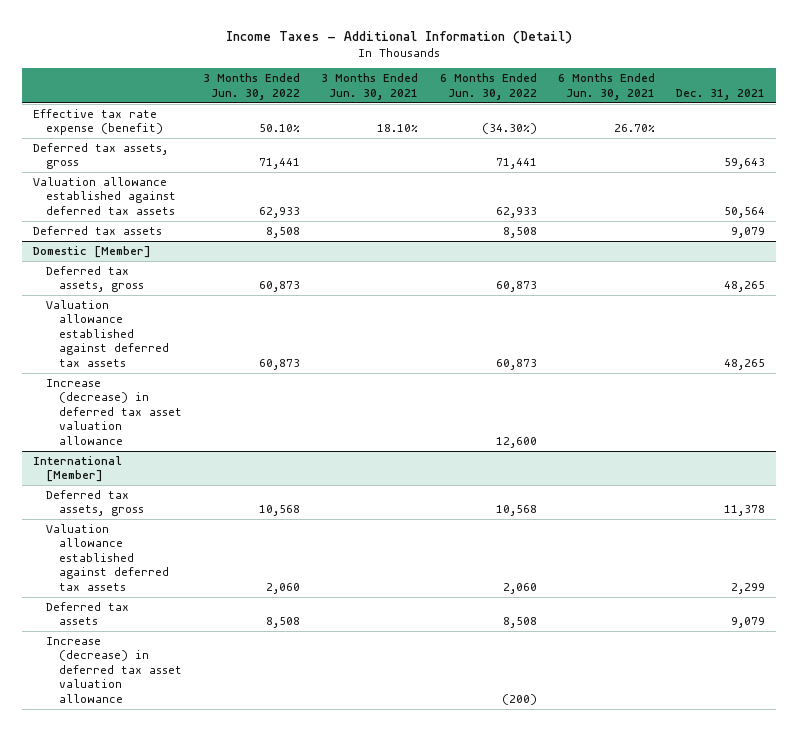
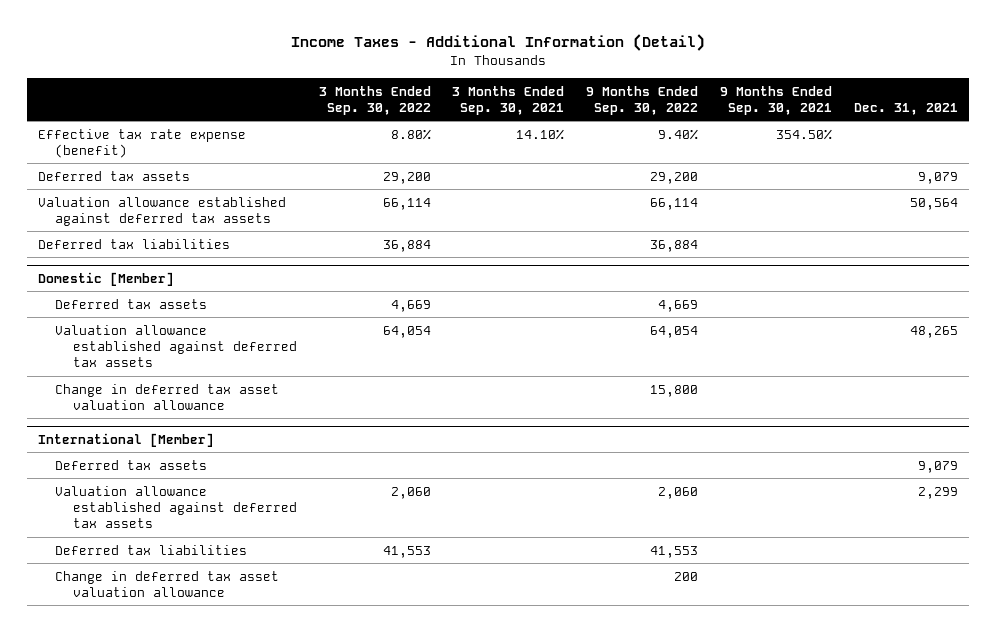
- | 3 Months Ended Jun. 30, 2022 | 3 Months Ended Jun. 30, 2021 | 6 Months Ended Jun. 30, 2022 | 6 Months Ended Jun. 30, 2021 | Dec. 31, 2021
+ | 3 Months Ended Sep. 30, 2022 | 3 Months Ended Sep. 30, 2021 | 9 Months Ended Sep. 30, 2022 | 9 Months Ended Sep. 30, 2021 | Dec. 31, 2021
- Deferred tax assets, gross | 71,441 | | 71,441 | | 59,643
moved down: Valuation allowance established against deferred tax assets | 66,114 | | 66,114 | | 50,564
+ Deferred tax liabilities | 36,884 | | 36,884 | |
@ Domestic [Member]
- Deferred tax assets, gross | 60,873 | | 60,873 | | 48,265
+ Deferred tax assets | 4,669 | | 4,669 | |
- Increase (decrease) in deferred tax asset valuation allowance | | | 12,600 | |
+ Change in deferred tax asset valuation allowance | | | 15,800 | |
@ International [Member]
- Deferred tax assets, gross | 10,568 | | 10,568 | | 11,378
- Increase (decrease) in deferred tax asset valuation allowance | | | (200) | |
moved down: Valuation allowance established against deferred tax assets | 2,060 | | 2,060 | | 2,299
+ Deferred tax liabilities | 41,553 | | 41,553 | |
+ Change in deferred tax asset valuation allowance | | | 200 | |

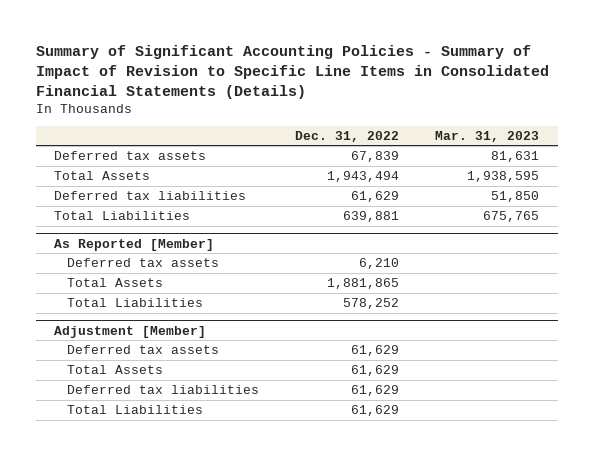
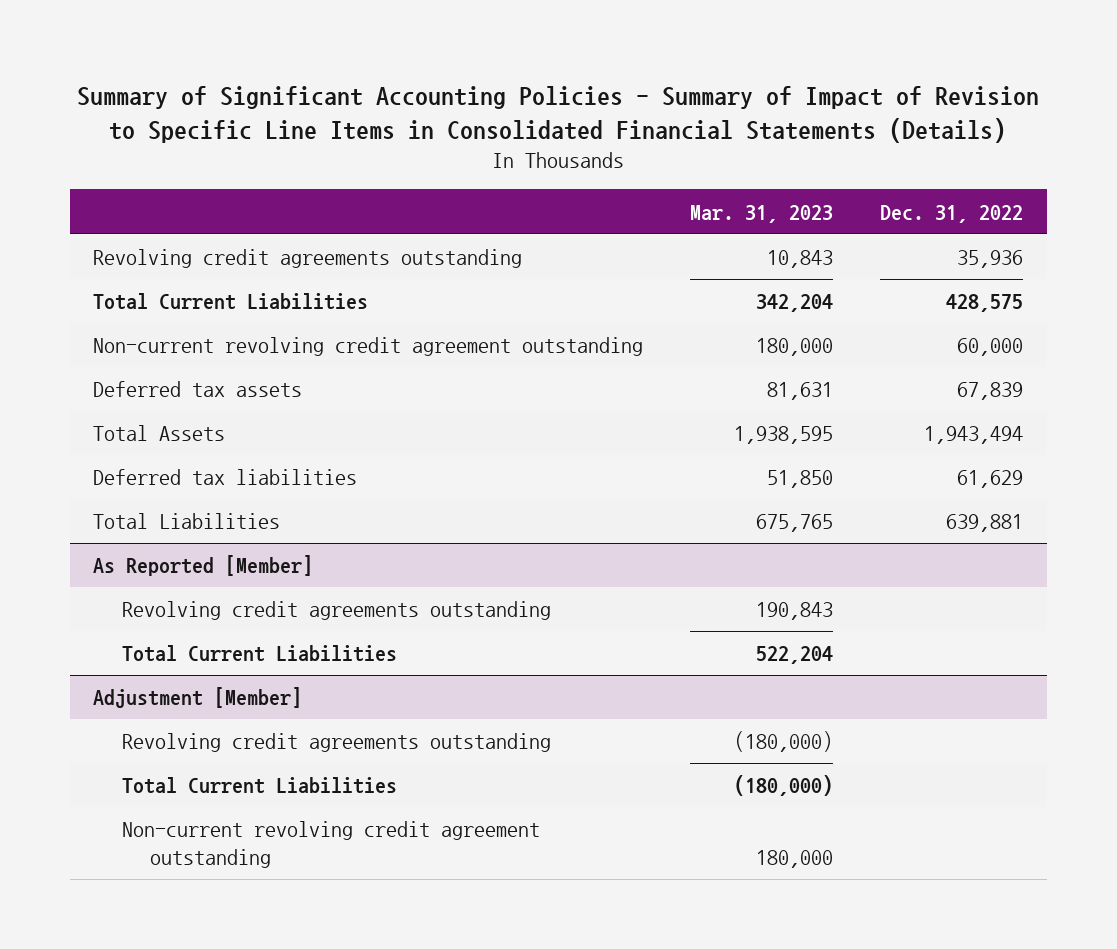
- | Dec. 31, 2022 | Mar. 31, 2023
+ | Mar. 31, 2023 | Dec. 31, 2022
+ Revolving credit agreements outstanding | 10,843 | 35,936
+ Total Current Liabilities | 342,204 | 428,575
+ Non-current revolving credit agreement outstanding | 180,000 | 60,000
@ As Reported [Member]
- Deferred tax assets | 6,210 |
- Total Assets | 1,881,865 |
- Total Liabilities | 578,252 |
+ Revolving credit agreements outstanding | 190,843 |
+ Total Current Liabilities | 522,204 |
@ Adjustment [Member]
- Deferred tax assets | 61,629 |
- Total Assets | 61,629 |
- Deferred tax liabilities | 61,629 |
- Total Liabilities | 61,629 |
+ Revolving credit agreements outstanding | (180,000) |
+ Total Current Liabilities | (180,000) |
+ Non-current revolving credit agreement outstanding | 180,000 |

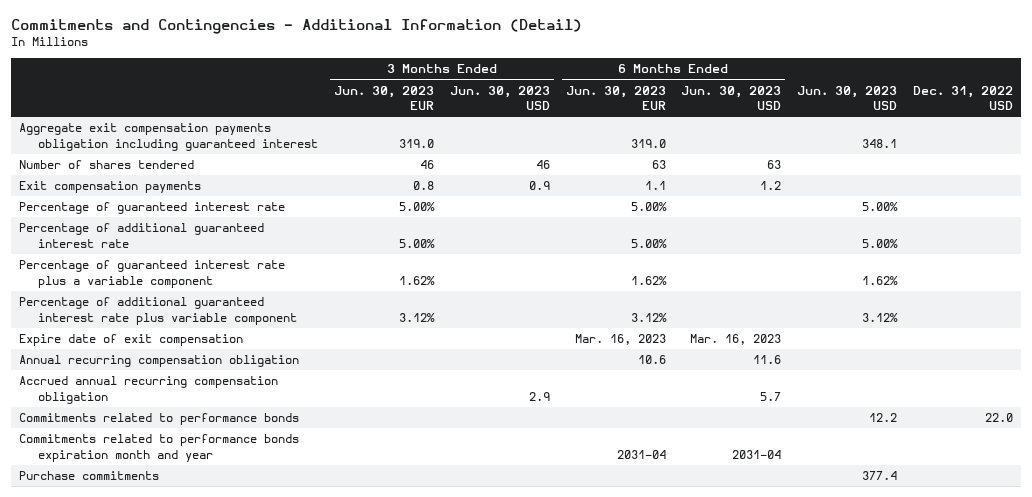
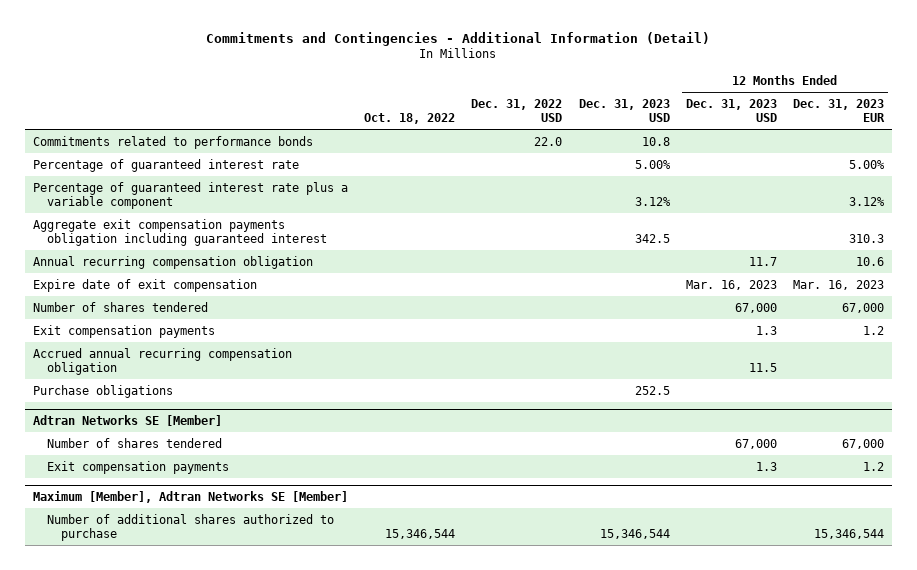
- | 3 Months Ended Jun. 30, 2023 EUR | 3 Months Ended Jun. 30, 2023 USD | 6 Months Ended Jun. 30, 2023 EUR | 6 Months Ended Jun. 30, 2023 USD | Jun. 30, 2023 USD | Dec. 31, 2022 USD
+ | Oct. 18, 2022 | Dec. 31, 2022 USD | Dec. 31, 2023 USD | 12 Months Ended Dec. 31, 2023 USD | 12 Months Ended Dec. 31, 2023 EUR
moved up: Commitments related to performance bonds | | 22.0 | 10.8 | |
- Percentage of additional guaranteed interest rate | 5.00% | | 5.00% | | 5.00% |
- Percentage of additional guaranteed interest rate plus variable component | 3.12% | | 3.12% | | 3.12% |
moved down: Aggregate exit compensation payments obligation including guaranteed interest | | | 342.5 | | 310.3
moved down: Expire date of exit compensation | | | | Mar. 16, 2023 | Mar. 16, 2023
moved down: Number of shares tendered | | | | 67,000 | 67,000
moved down: Exit compensation payments | | | | 1.3 | 1.2
- Commitments related to performance bonds expiration month and year | | | 2031-04 | 2031-04 | |
- Purchase commitments | | | | | 377.4 |
+ Purchase obligations | | | 252.5 | |
+ Adtran Networks SE [Member]
+ Number of shares tendered | | | | 67,000 | 67,000
+ Exit compensation payments | | | | 1.3 | 1.2
+ Maximum [Member], Adtran Networks SE [Member]
+ Number of additional shares authorized to purchase | 15,346,544 | | 15,346,544 | | 15,346,544

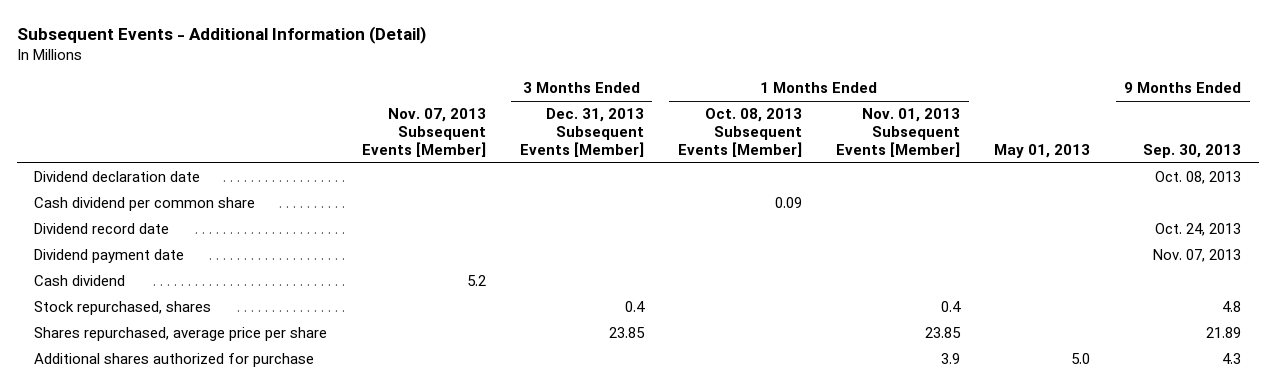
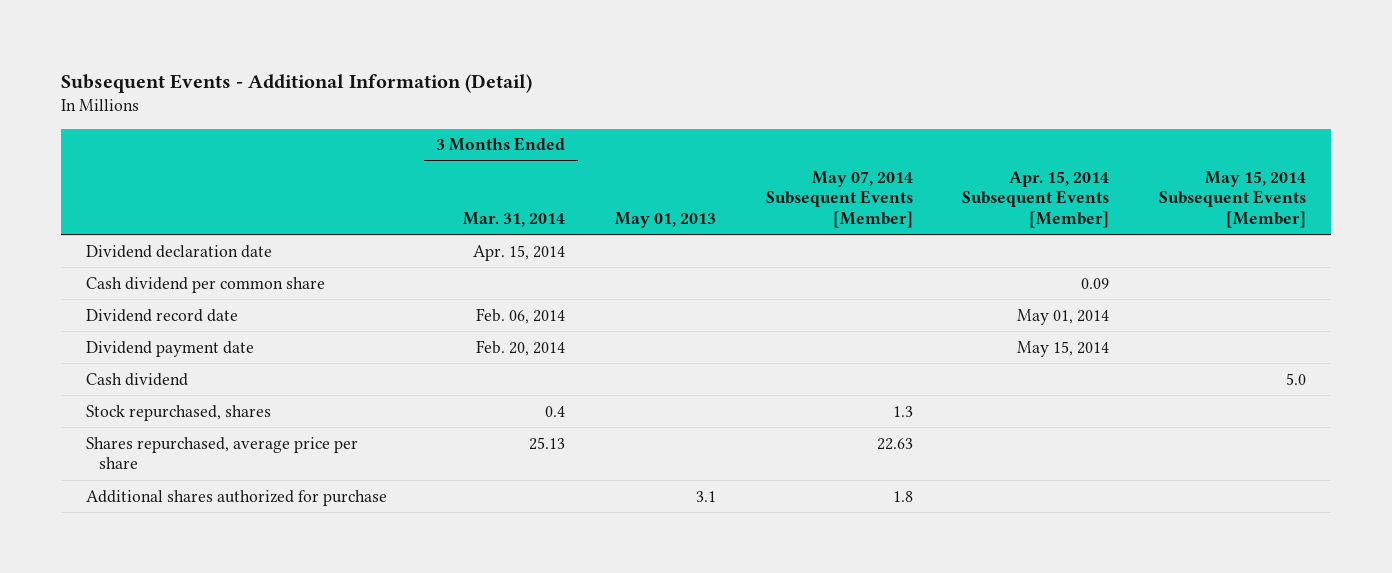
- | Nov. 07, 2013 Subsequent Events [Member] | 3 Months Ended Dec. 31, 2013 Subsequent Events [Member] | 1 Months Ended Oct. 08, 2013 Subsequent Events [Member] | 1 Months Ended Nov. 01, 2013 Subsequent Events [Member] | May 01, 2013 | 9 Months Ended Sep. 30, 2013
+ | 3 Months Ended Mar. 31, 2014 | May 01, 2013 | May 07, 2014 Subsequent Events [Member] | Apr. 15, 2014 Subsequent Events [Member] | May 15, 2014 Subsequent Events [Member]
- Additional shares authorized for purchase | | | | 3.9 | 5.0 | 4.3
+ Additional shares authorized for purchase | | 3.1 | 1.8 | |

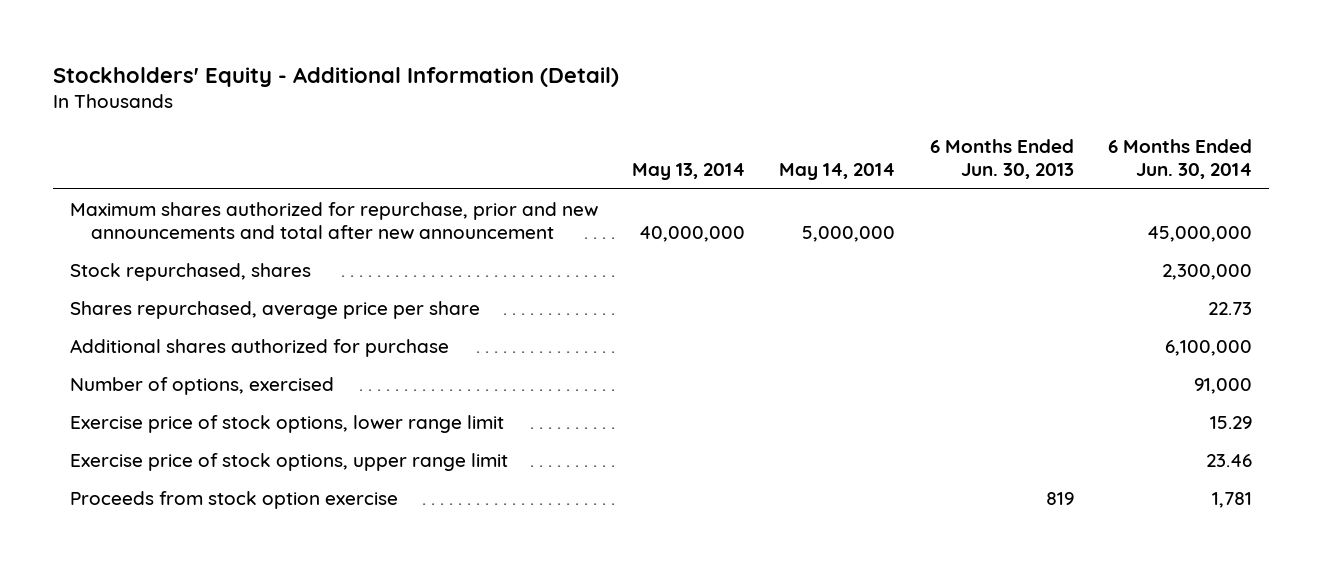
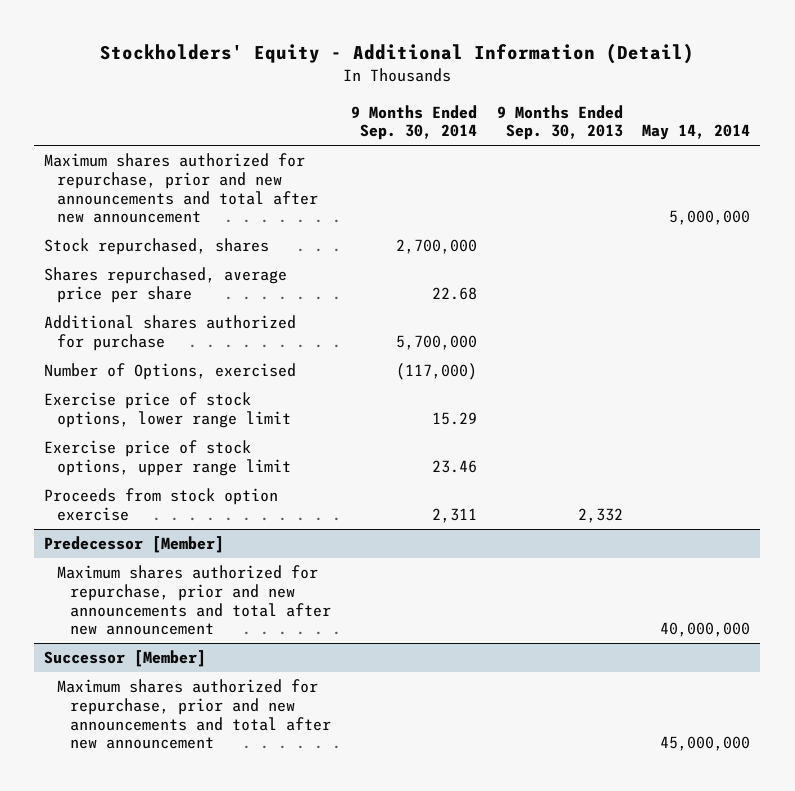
- | May 13, 2014 | May 14, 2014 | 6 Months Ended Jun. 30, 2013 | 6 Months Ended Jun. 30, 2014
+ | 9 Months Ended Sep. 30, 2014 | 9 Months Ended Sep. 30, 2013 | May 14, 2014
- Number of options, exercised | | | | 91,000
+ Number of Options, exercised | (117,000) | |
+ Predecessor [Member]
+ Maximum shares authorized for repurchase, prior and new announcements and total after new announcement | | | 40,000,000
+ Successor [Member]
+ Maximum shares authorized for repurchase, prior and new announcements and total after new announcement | | | 45,000,000

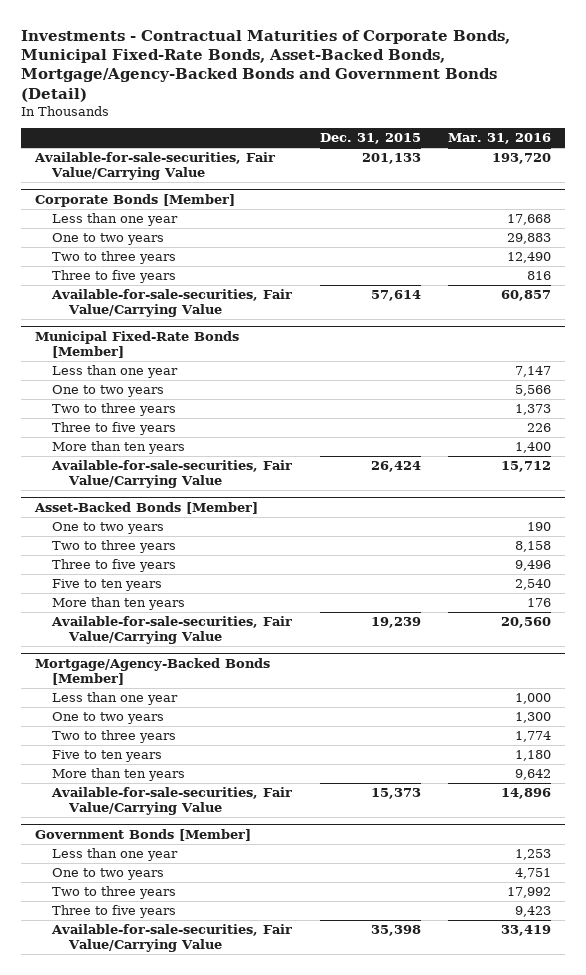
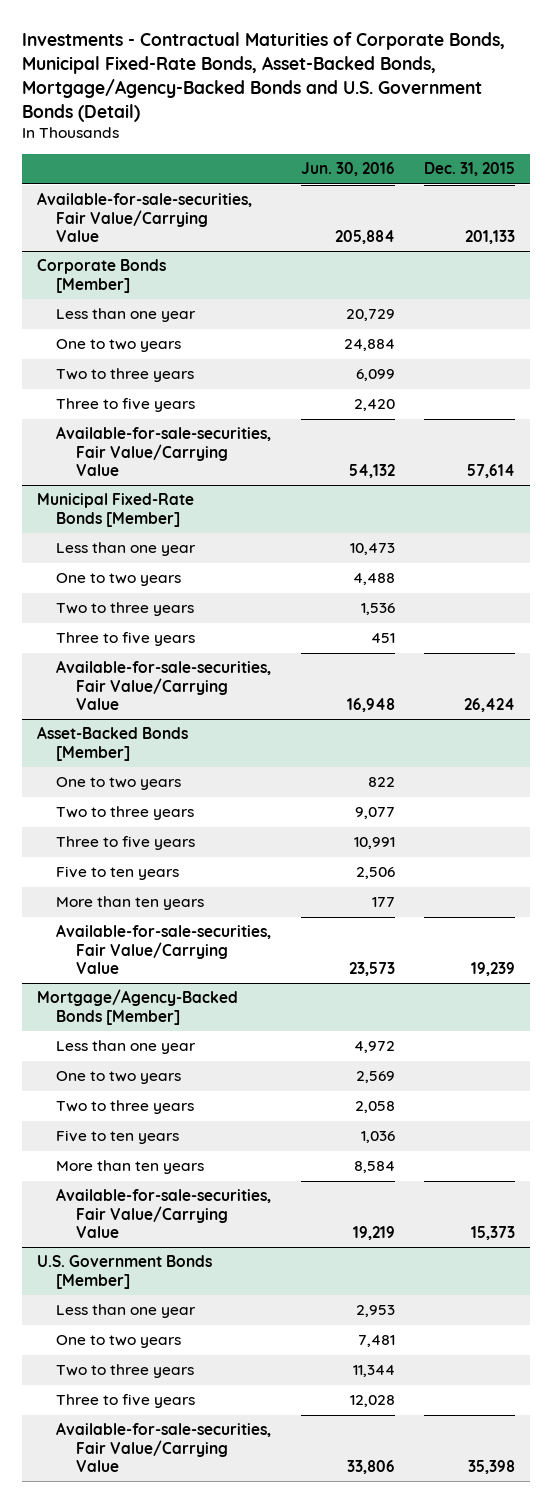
- Investments - Contractual Maturities of Corporate Bonds, Municipal Fixed-Rate Bonds, Asset-Backed Bonds, Mortgage/Agency-Backed Bonds and Government Bonds (Detail)
+ Investments - Contractual Maturities of Corporate Bonds, Municipal Fixed-Rate Bonds, Asset-Backed Bonds, Mortgage/Agency-Backed Bonds and U.S. Government Bonds (Detail)
- | Dec. 31, 2015 | Mar. 31, 2016
+ | Jun. 30, 2016 | Dec. 31, 2015
@ Municipal Fixed-Rate Bonds [Member]
- More than ten years | | 1,400
- Government Bonds [Member]
+ U.S. Government Bonds [Member]

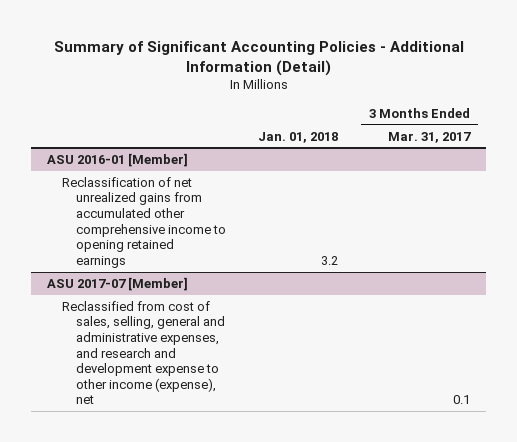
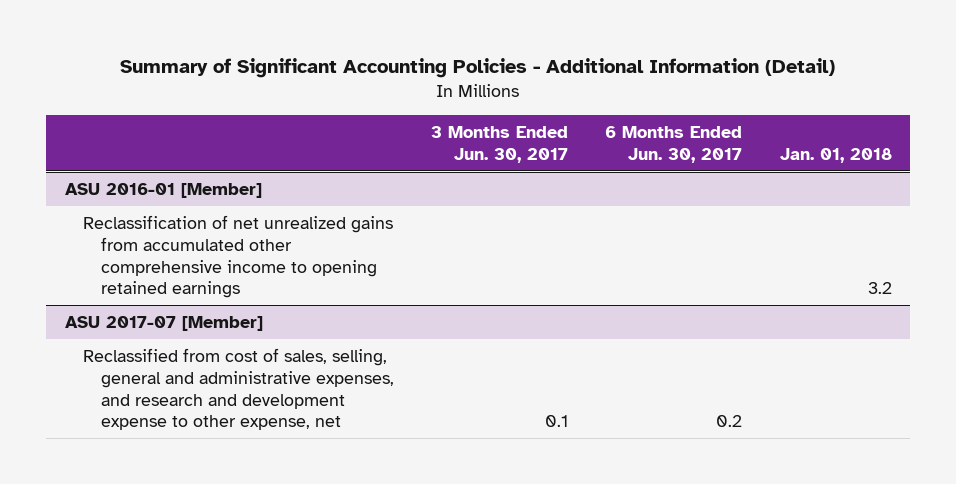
- | Jan. 01, 2018 | 3 Months Ended Mar. 31, 2017
+ | 3 Months Ended Jun. 30, 2017 | 6 Months Ended Jun. 30, 2017 | Jan. 01, 2018
@ ASU 2017-07 [Member]
- Reclassified from cost of sales, selling, general and administrative expenses, and research and development expense to other income (expense), net | | 0.1
+ Reclassified from cost of sales, selling, general and administrative expenses, and research and development expense to other expense, net | 0.1 | 0.2 |

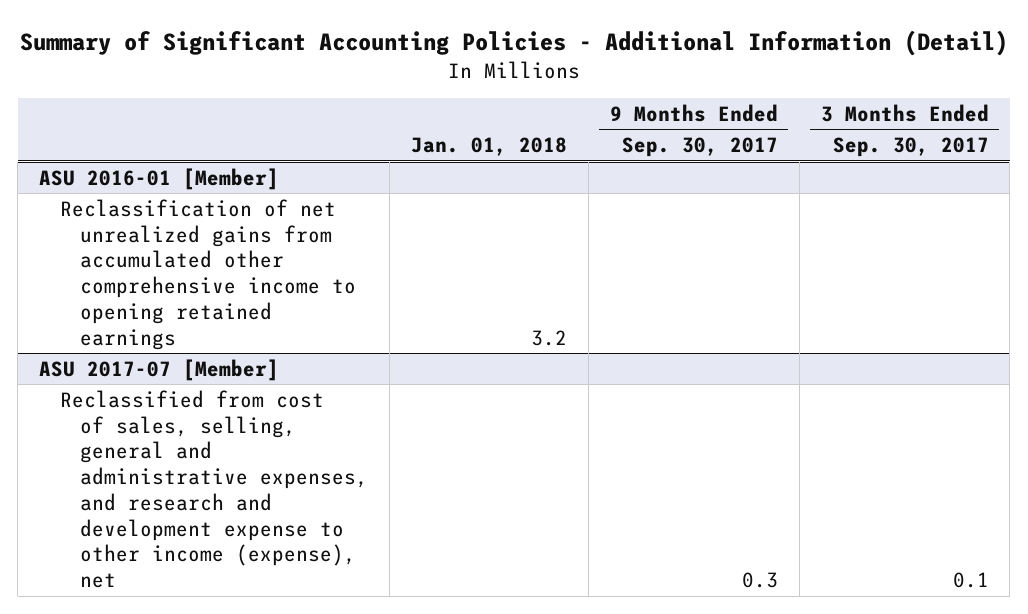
- | 3 Months Ended Jun. 30, 2017 | 6 Months Ended Jun. 30, 2017 | Jan. 01, 2018
+ | Jan. 01, 2018 | 9 Months Ended Sep. 30, 2017 | 3 Months Ended Sep. 30, 2017
@ ASU 2017-07 [Member]
- Reclassified from cost of sales, selling, general and administrative expenses, and research and development expense to other expense, net | 0.1 | 0.2 |
+ Reclassified from cost of sales, selling, general and administrative expenses, and research and development expense to other income (expense), net | | 0.3 | 0.1

